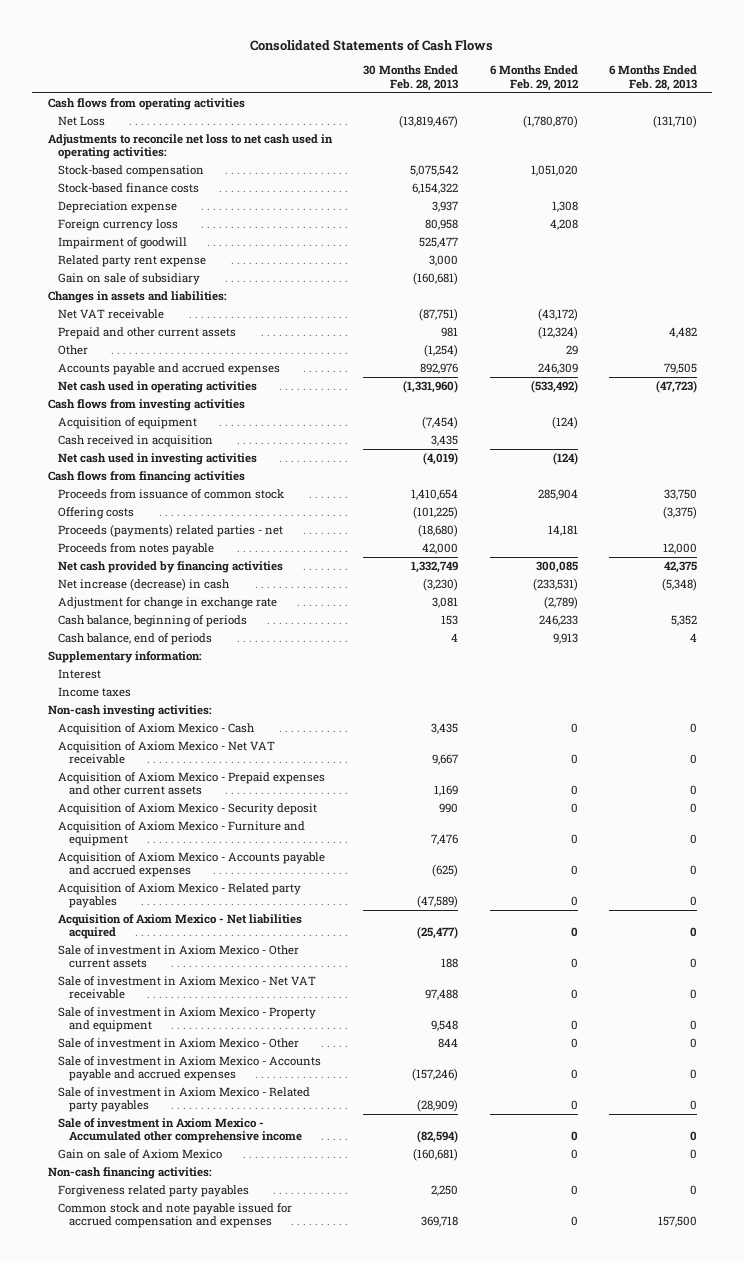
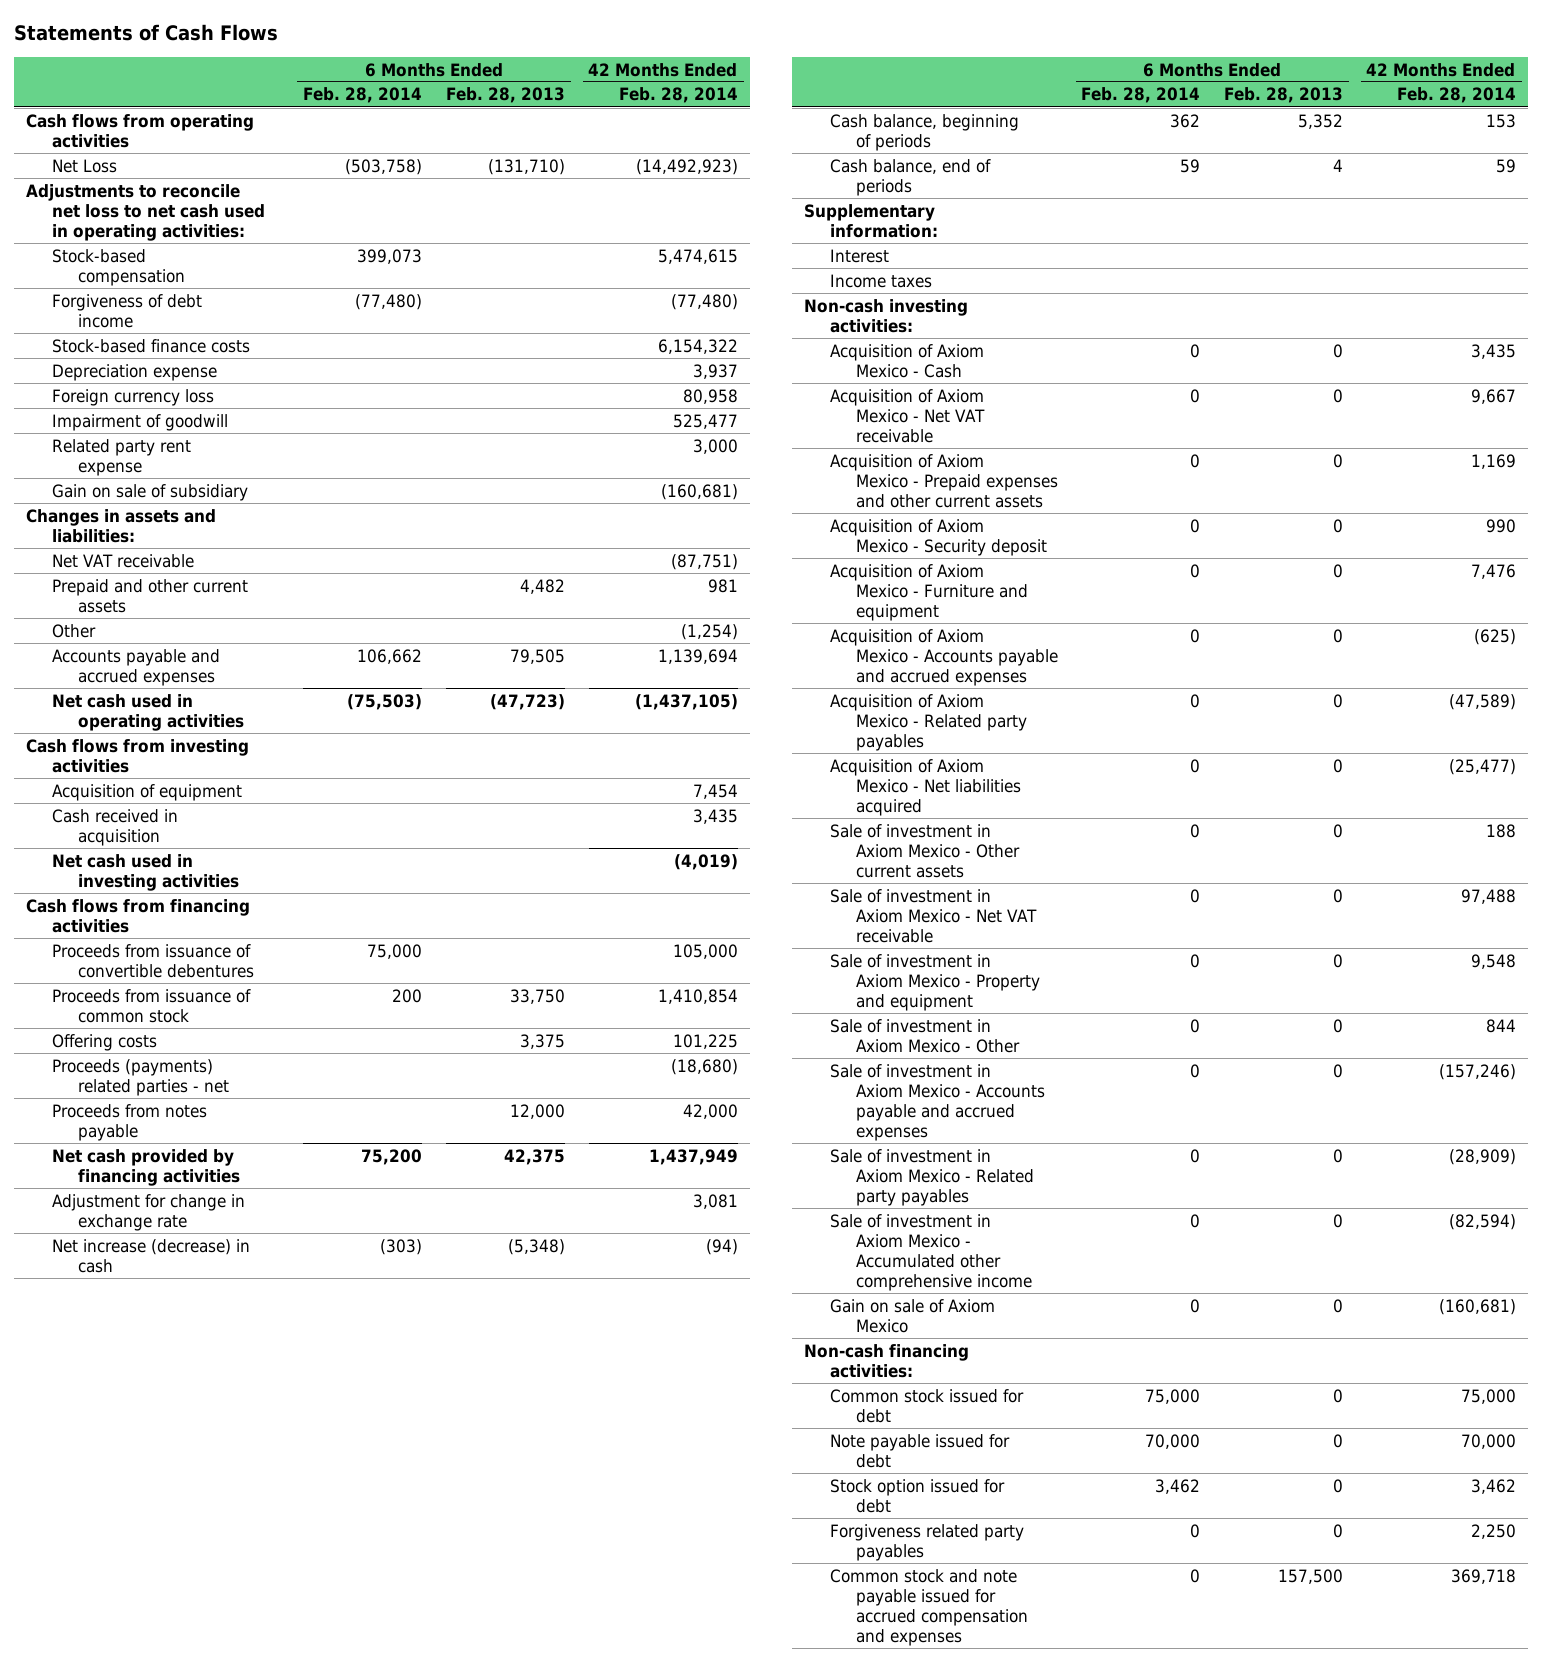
- Consolidated Statements of Cash Flows
+ Statements of Cash Flows
- | 30 Months Ended Feb. 28, 2013 | 6 Months Ended Feb. 29, 2012 | 6 Months Ended Feb. 28, 2013
+ | 6 Months Ended Feb. 28, 2014 | 6 Months Ended Feb. 28, 2013 | 42 Months Ended Feb. 28, 2014
+ Forgiveness of debt income | (77,480) | | (77,480)
+ Proceeds from issuance of convertible debentures | 75,000 | | 105,000
- Offering costs | (101,225) | | (3,375)
+ Offering costs | | 3,375 | 101,225
moved down: Net increase (decrease) in cash | (303) | (5,348) | (94)
+ Common stock issued for debt | 75,000 | 0 | 75,000
+ Note payable issued for debt | 70,000 | 0 | 70,000
+ Stock option issued for debt | 3,462 | 0 | 3,462

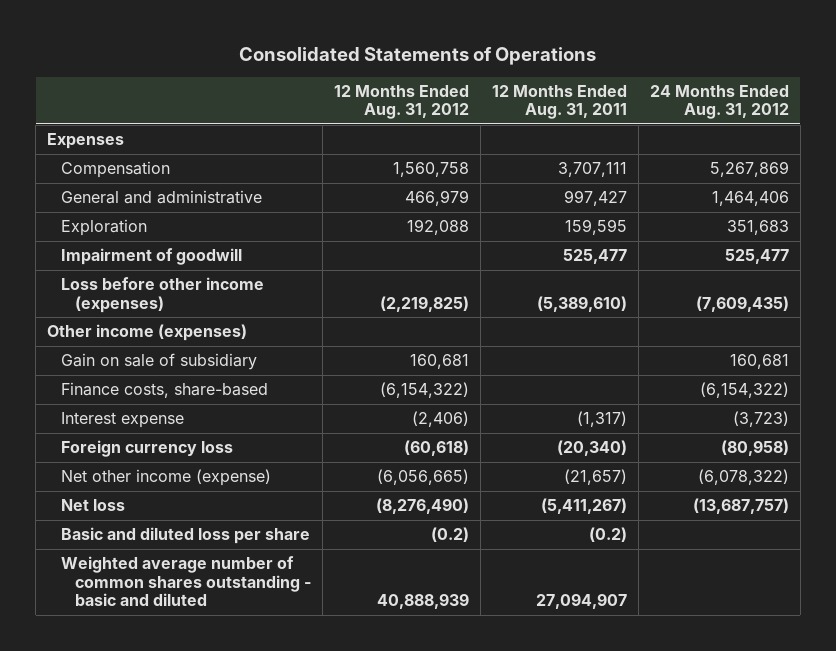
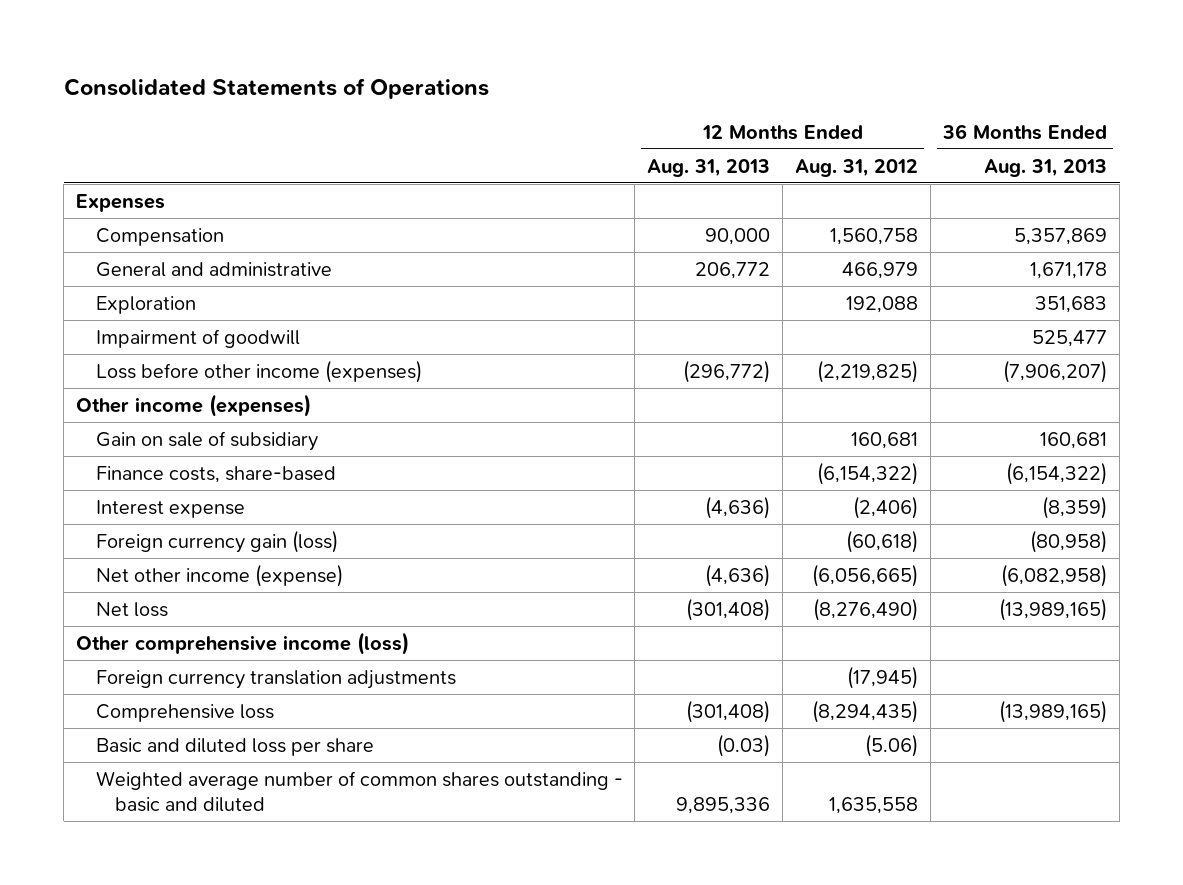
- | 12 Months Ended Aug. 31, 2012 | 12 Months Ended Aug. 31, 2011 | 24 Months Ended Aug. 31, 2012
+ | 12 Months Ended Aug. 31, 2013 | 12 Months Ended Aug. 31, 2012 | 36 Months Ended Aug. 31, 2013
- Foreign currency loss | (60,618) | (20,340) | (80,958)
+ Foreign currency gain (loss) | | (60,618) | (80,958)
- Basic and diluted loss per share | (0.2) | (0.2) |
- Weighted average number of common shares outstanding - basic and diluted | 40,888,939 | 27,094,907 |
+ Other comprehensive income (loss)
+ Foreign currency translation adjustments | | (17,945) |
+ Comprehensive loss | (301,408) | (8,294,435) | (13,989,165)
+ Basic and diluted loss per share | (0.03) | (5.06) |
+ Weighted average number of common shares outstanding - basic and diluted | 9,895,336 | 1,635,558 |

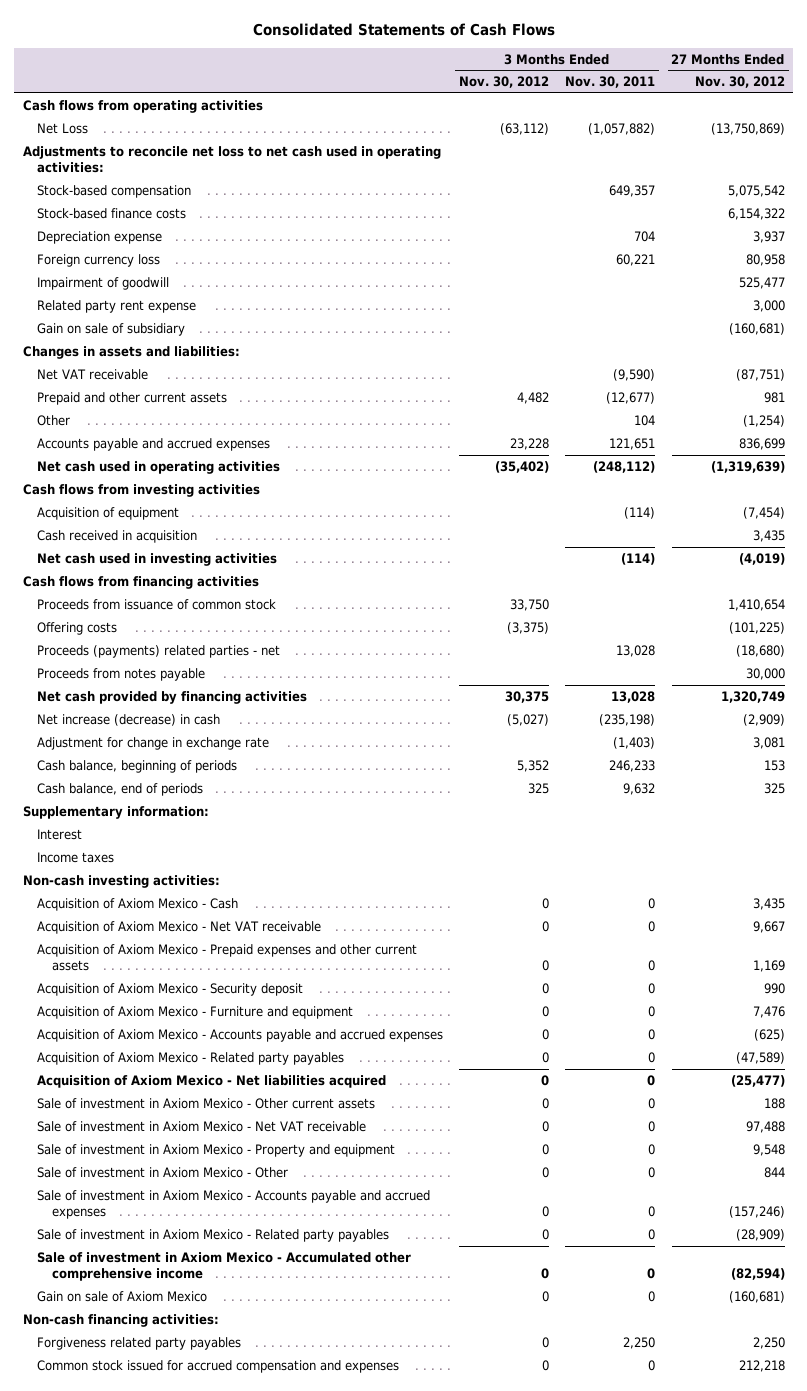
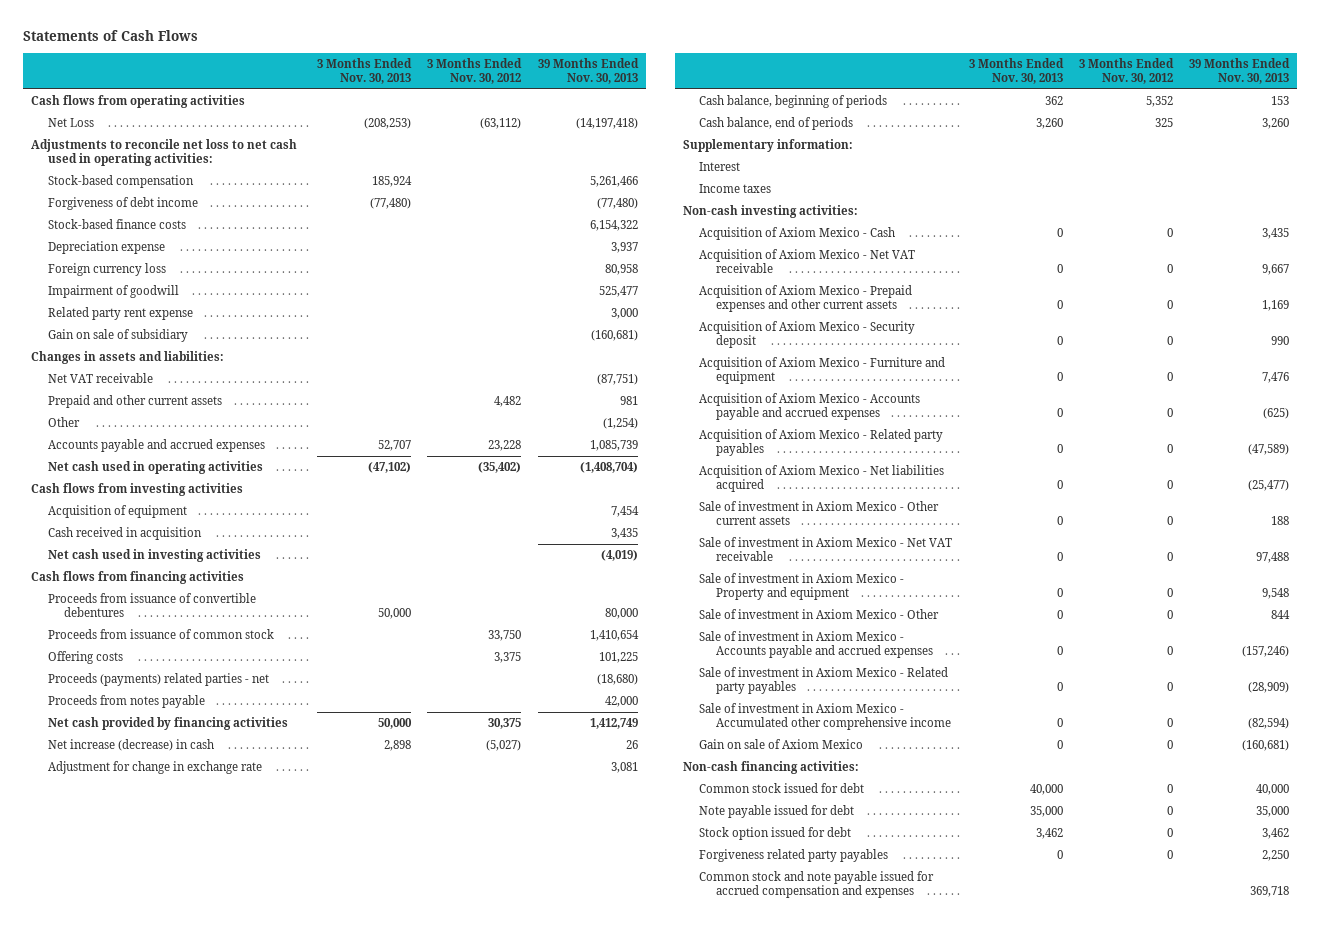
- Consolidated Statements of Cash Flows
+ Statements of Cash Flows
- | 3 Months Ended Nov. 30, 2012 | 3 Months Ended Nov. 30, 2011 | 27 Months Ended Nov. 30, 2012
+ | 3 Months Ended Nov. 30, 2013 | 3 Months Ended Nov. 30, 2012 | 39 Months Ended Nov. 30, 2013
+ Forgiveness of debt income | (77,480) | | (77,480)
+ Proceeds from issuance of convertible debentures | 50,000 | | 80,000
- Offering costs | (3,375) | | (101,225)
+ Offering costs | | 3,375 | 101,225
+ Common stock issued for debt | 40,000 | 0 | 40,000
+ Note payable issued for debt | 35,000 | 0 | 35,000
+ Stock option issued for debt | 3,462 | 0 | 3,462
- Common stock issued for accrued compensation and expenses | 0 | 0 | 212,218
+ Common stock and note payable issued for accrued compensation and expenses | | | 369,718

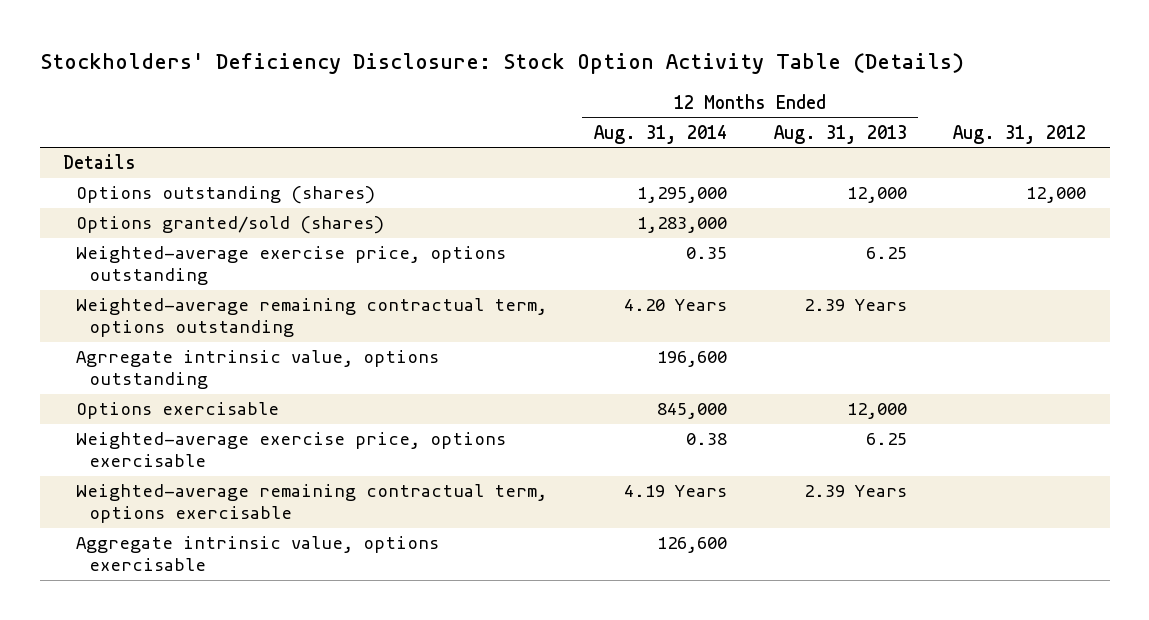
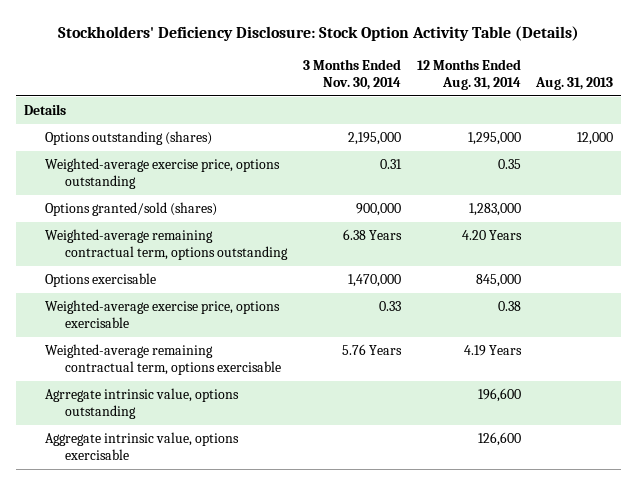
- | 12 Months Ended Aug. 31, 2014 | 12 Months Ended Aug. 31, 2013 | Aug. 31, 2012
+ | 3 Months Ended Nov. 30, 2014 | 12 Months Ended Aug. 31, 2014 | Aug. 31, 2013
moved down: Options granted/sold (shares) | 900,000 | 1,283,000 |
moved down: Agrregate intrinsic value, options outstanding | | 196,600 |

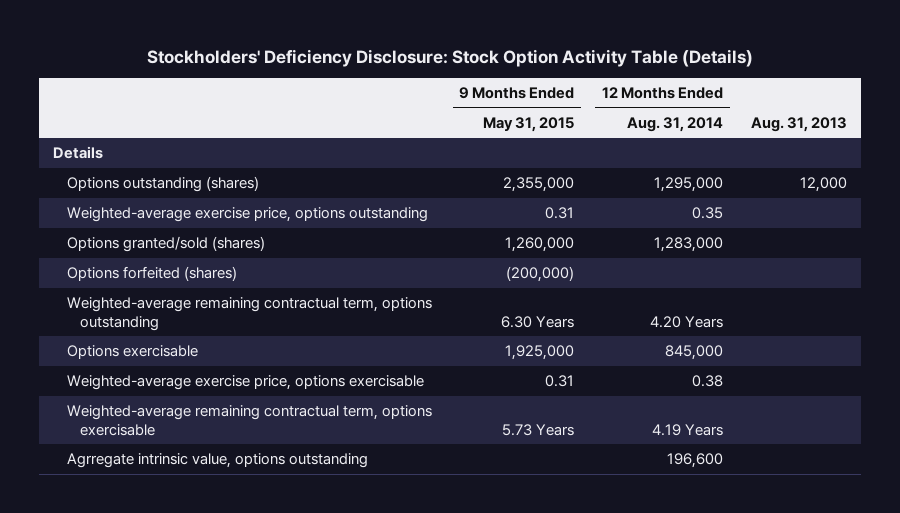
- | 3 Months Ended Nov. 30, 2014 | 12 Months Ended Aug. 31, 2014 | Aug. 31, 2013
+ | 9 Months Ended May 31, 2015 | 12 Months Ended Aug. 31, 2014 | Aug. 31, 2013
+ Options forfeited (shares) | (200,000) | |
- Aggregate intrinsic value, options exercisable | | 126,600 |

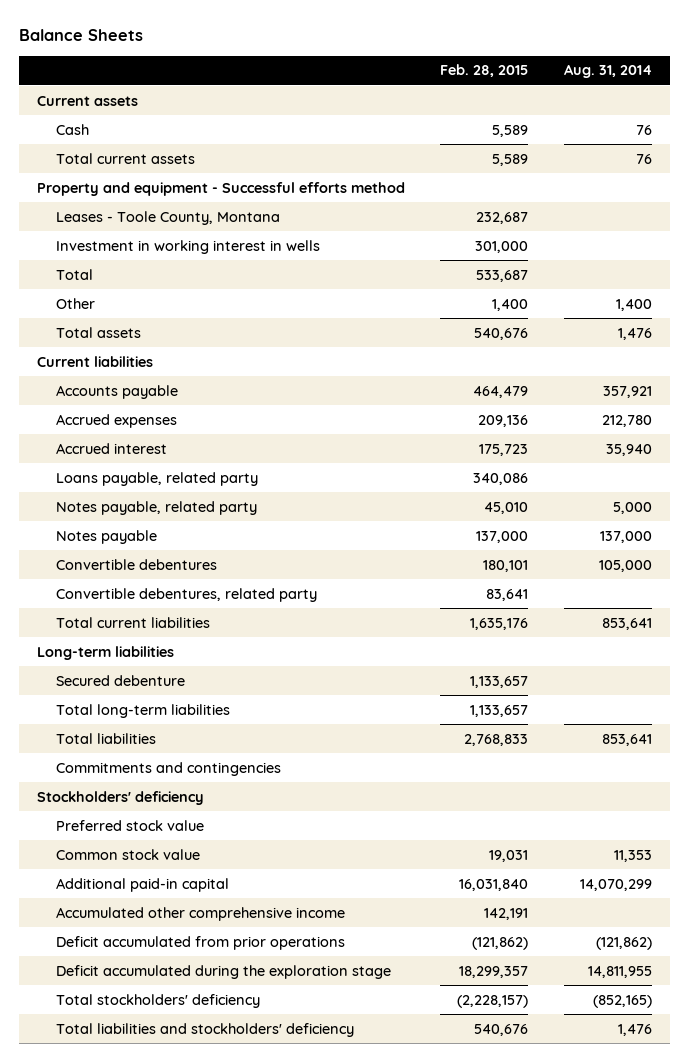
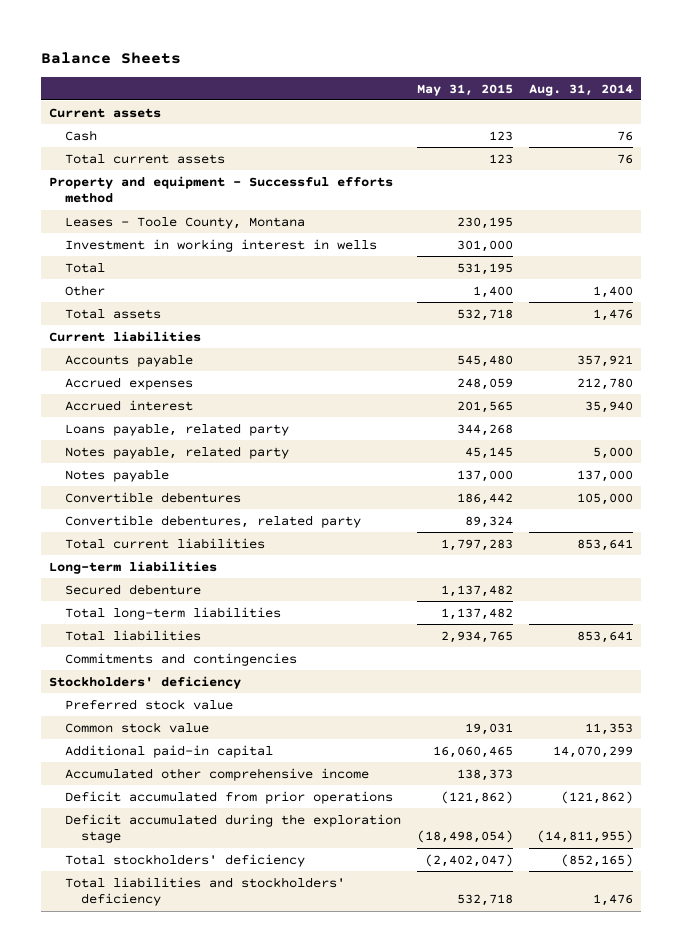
- | Feb. 28, 2015 | Aug. 31, 2014
+ | May 31, 2015 | Aug. 31, 2014
- Deficit accumulated during the exploration stage | 18,299,357 | 14,811,955
+ Deficit accumulated during the exploration stage | (18,498,054) | (14,811,955)

